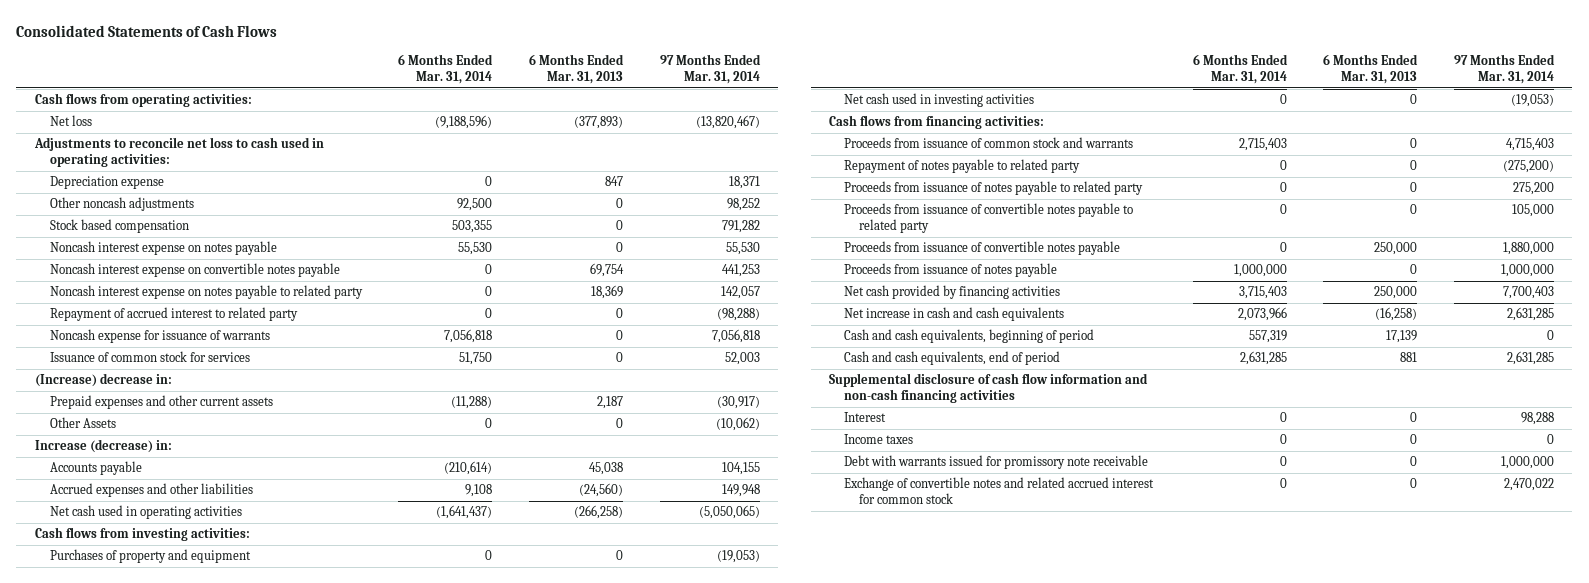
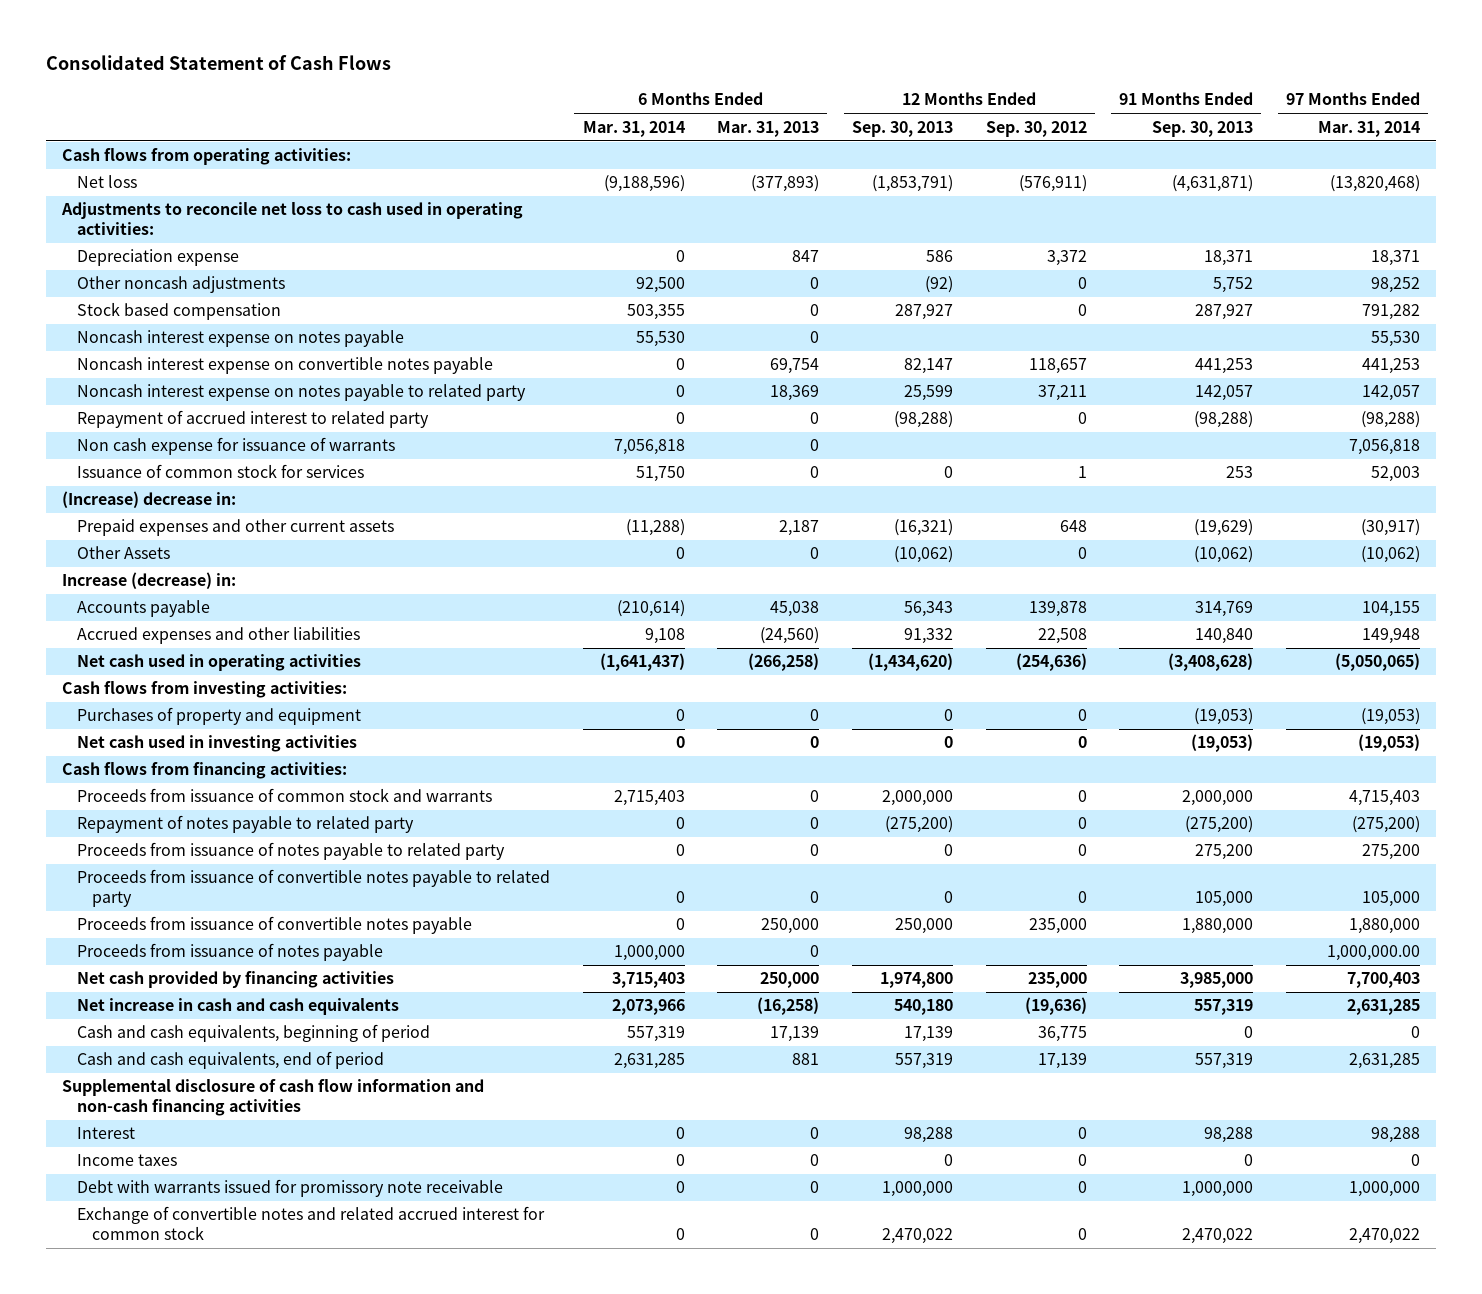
- Consolidated Statements of Cash Flows
+ Consolidated Statement of Cash Flows
- | 6 Months Ended Mar. 31, 2014 | 6 Months Ended Mar. 31, 2013 | 97 Months Ended Mar. 31, 2014
+ | 6 Months Ended Mar. 31, 2014 | 6 Months Ended Mar. 31, 2013 | 12 Months Ended Sep. 30, 2013 | 12 Months Ended Sep. 30, 2012 | 91 Months Ended Sep. 30, 2013 | 97 Months Ended Mar. 31, 2014
- Net loss | (9,188,596) | (377,893) | (13,820,467)
+ Net loss | (9,188,596) | (377,893) | (1,853,791) | (576,911) | (4,631,871) | (13,820,468)
- Noncash expense for issuance of warrants | 7,056,818 | 0 | 7,056,818
+ Non cash expense for issuance of warrants | 7,056,818 | 0 | | | | 7,056,818
- Proceeds from issuance of notes payable | 1,000,000 | 0 | 1,000,000
+ Proceeds from issuance of notes payable | 1,000,000 | 0 | | | | 1,000,000.00

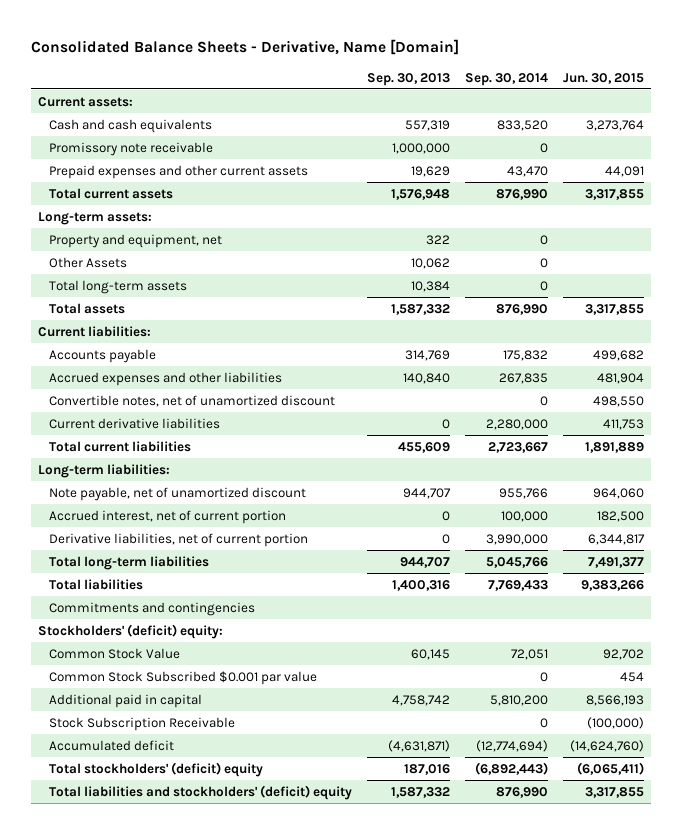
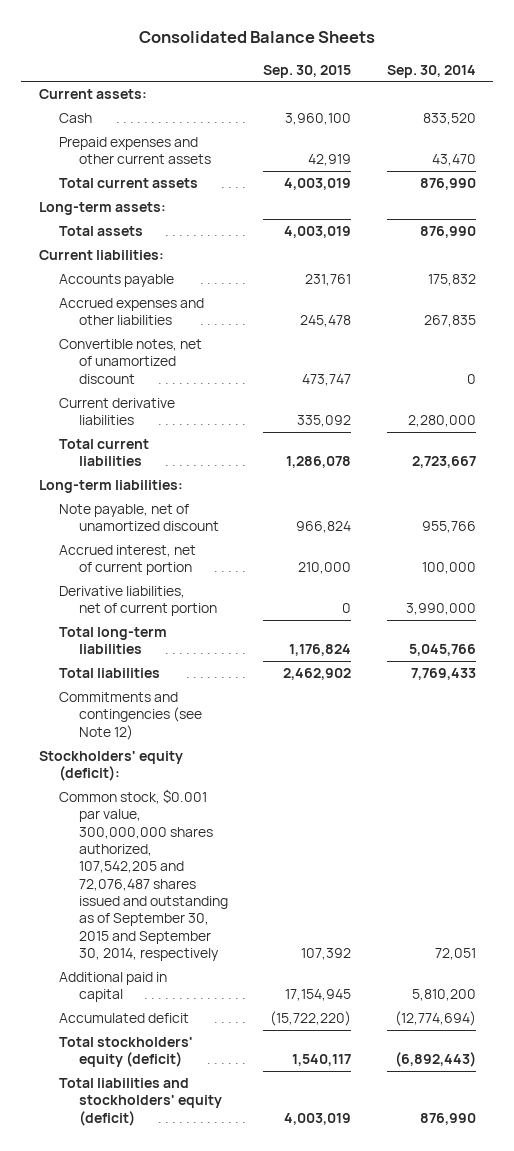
- Consolidated Balance Sheets - Derivative, Name [Domain]
+ Consolidated Balance Sheets
- | Sep. 30, 2013 | Sep. 30, 2014 | Jun. 30, 2015
+ | Sep. 30, 2015 | Sep. 30, 2014
- Cash and cash equivalents | 557,319 | 833,520 | 3,273,764
- Promissory note receivable | 1,000,000 | 0 |
+ Cash | 3,960,100 | 833,520
- Property and equipment, net | 322 | 0 |
- Other Assets | 10,062 | 0 |
- Total long-term assets | 10,384 | 0 |
- Commitments and contingencies
- Stockholders' (deficit) equity:
- Common Stock Value | 60,145 | 72,051 | 92,702
- Common Stock Subscribed $0.001 par value | | 0 | 454
+ Commitments and contingencies (see Note 12)
+ Stockholders' equity (deficit):
+ Common stock, $0.001 par value, 300,000,000 shares authorized, 107,542,205 and 72,076,487 shares issued and outstanding as of September 30, 2015 and September 30, 2014, respectively | 107,392 | 72,051
- Stock Subscription Receivable | | 0 | (100,000)
- Total stockholders' (deficit) equity | 187,016 | (6,892,443) | (6,065,411)
- Total liabilities and stockholders' (deficit) equity | 1,587,332 | 876,990 | 3,317,855
+ Total stockholders' equity (deficit) | 1,540,117 | (6,892,443)
+ Total liabilities and stockholders' equity (deficit) | 4,003,019 | 876,990

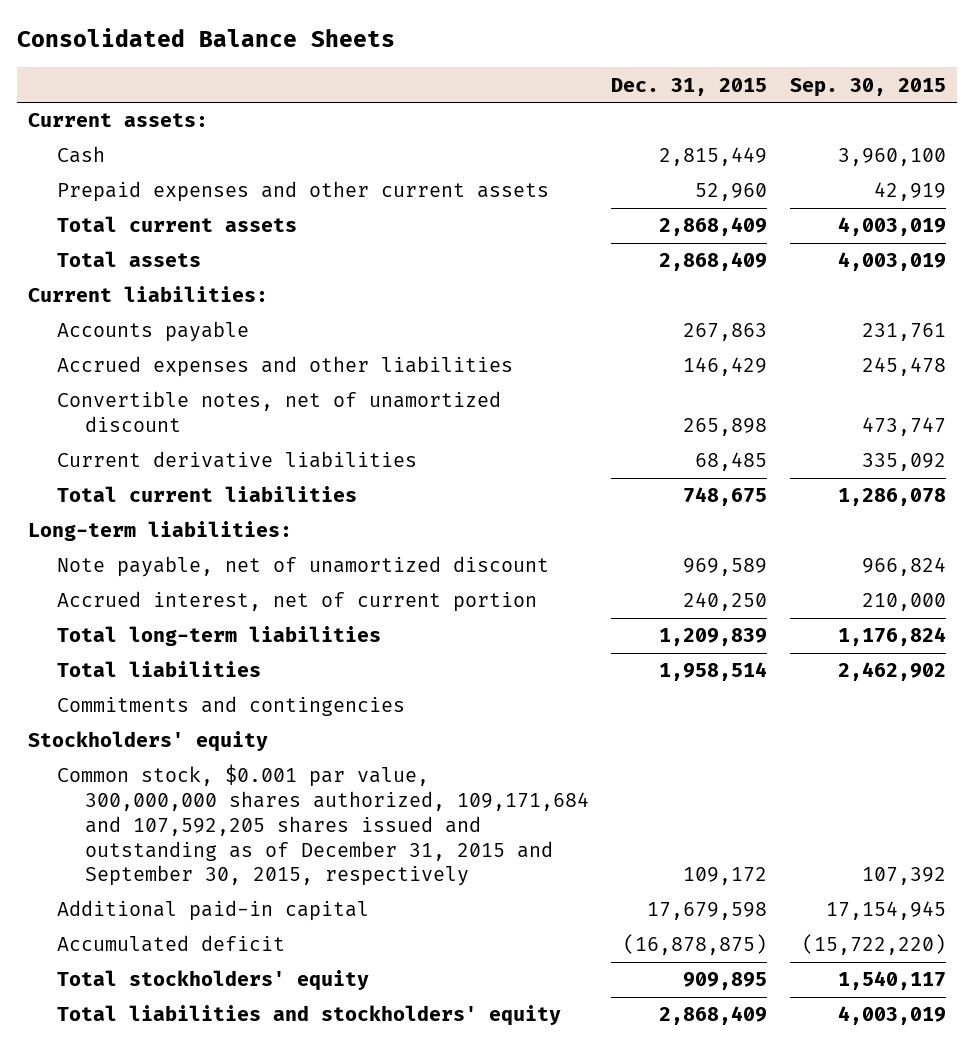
- | Sep. 30, 2015 | Sep. 30, 2014
+ | Dec. 31, 2015 | Sep. 30, 2015
- Long-term assets:
- Derivative liabilities, net of current portion | 0 | 3,990,000
- Commitments and contingencies (see Note 12)
- Stockholders' equity (deficit):
- Common stock, $0.001 par value, 300,000,000 shares authorized, 107,542,205 and 72,076,487 shares issued and outstanding as of September 30, 2015 and September 30, 2014, respectively | 107,392 | 72,051
- Additional paid in capital | 17,154,945 | 5,810,200
+ Commitments and contingencies
+ Stockholders' equity
+ Common stock, $0.001 par value, 300,000,000 shares authorized, 109,171,684 and 107,592,205 shares issued and outstanding as of December 31, 2015 and September 30, 2015, respectively | 109,172 | 107,392
+ Additional paid-in capital | 17,679,598 | 17,154,945
- Total stockholders' equity (deficit) | 1,540,117 | (6,892,443)
- Total liabilities and stockholders' equity (deficit) | 4,003,019 | 876,990
+ Total stockholders' equity | 909,895 | 1,540,117
+ Total liabilities and stockholders' equity | 2,868,409 | 4,003,019

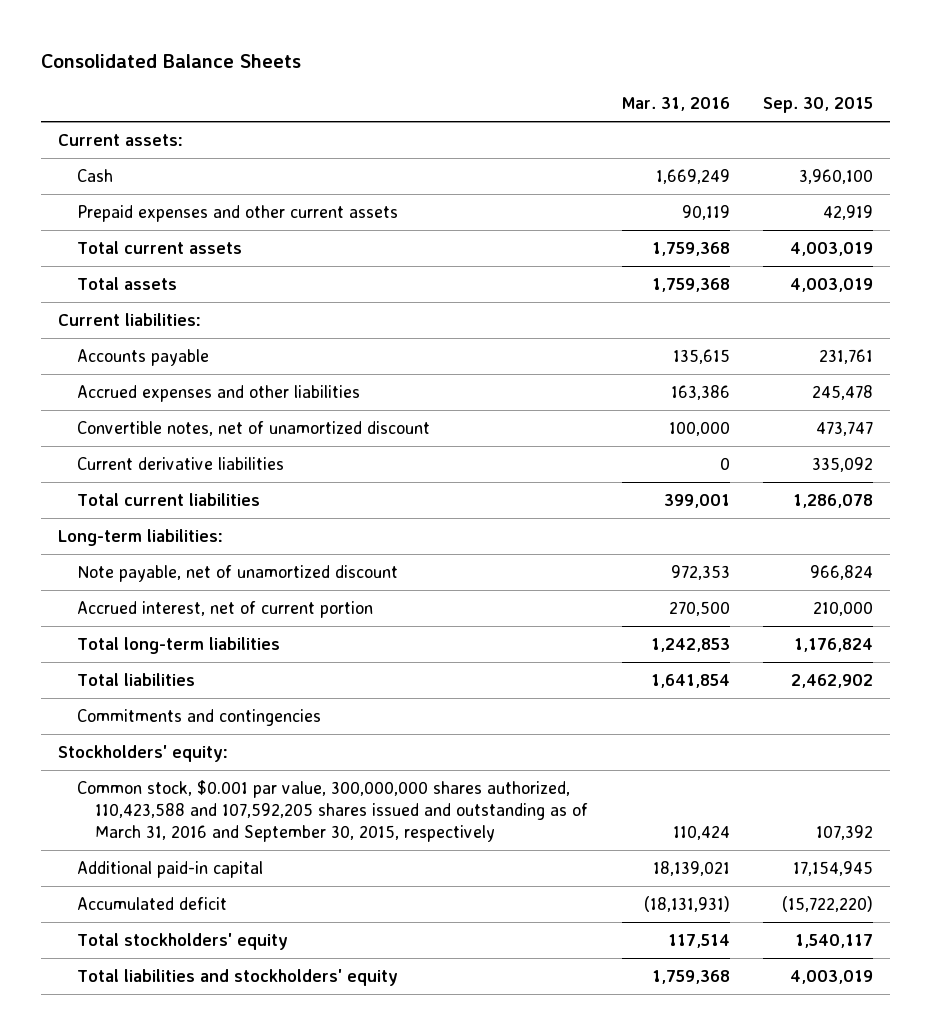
- | Dec. 31, 2015 | Sep. 30, 2015
+ | Mar. 31, 2016 | Sep. 30, 2015
- Stockholders' equity
- Common stock, $0.001 par value, 300,000,000 shares authorized, 109,171,684 and 107,592,205 shares issued and outstanding as of December 31, 2015 and September 30, 2015, respectively | 109,172 | 107,392
+ Stockholders' equity:
+ Common stock, $0.001 par value, 300,000,000 shares authorized, 110,423,588 and 107,592,205 shares issued and outstanding as of March 31, 2016 and September 30, 2015, respectively | 110,424 | 107,392

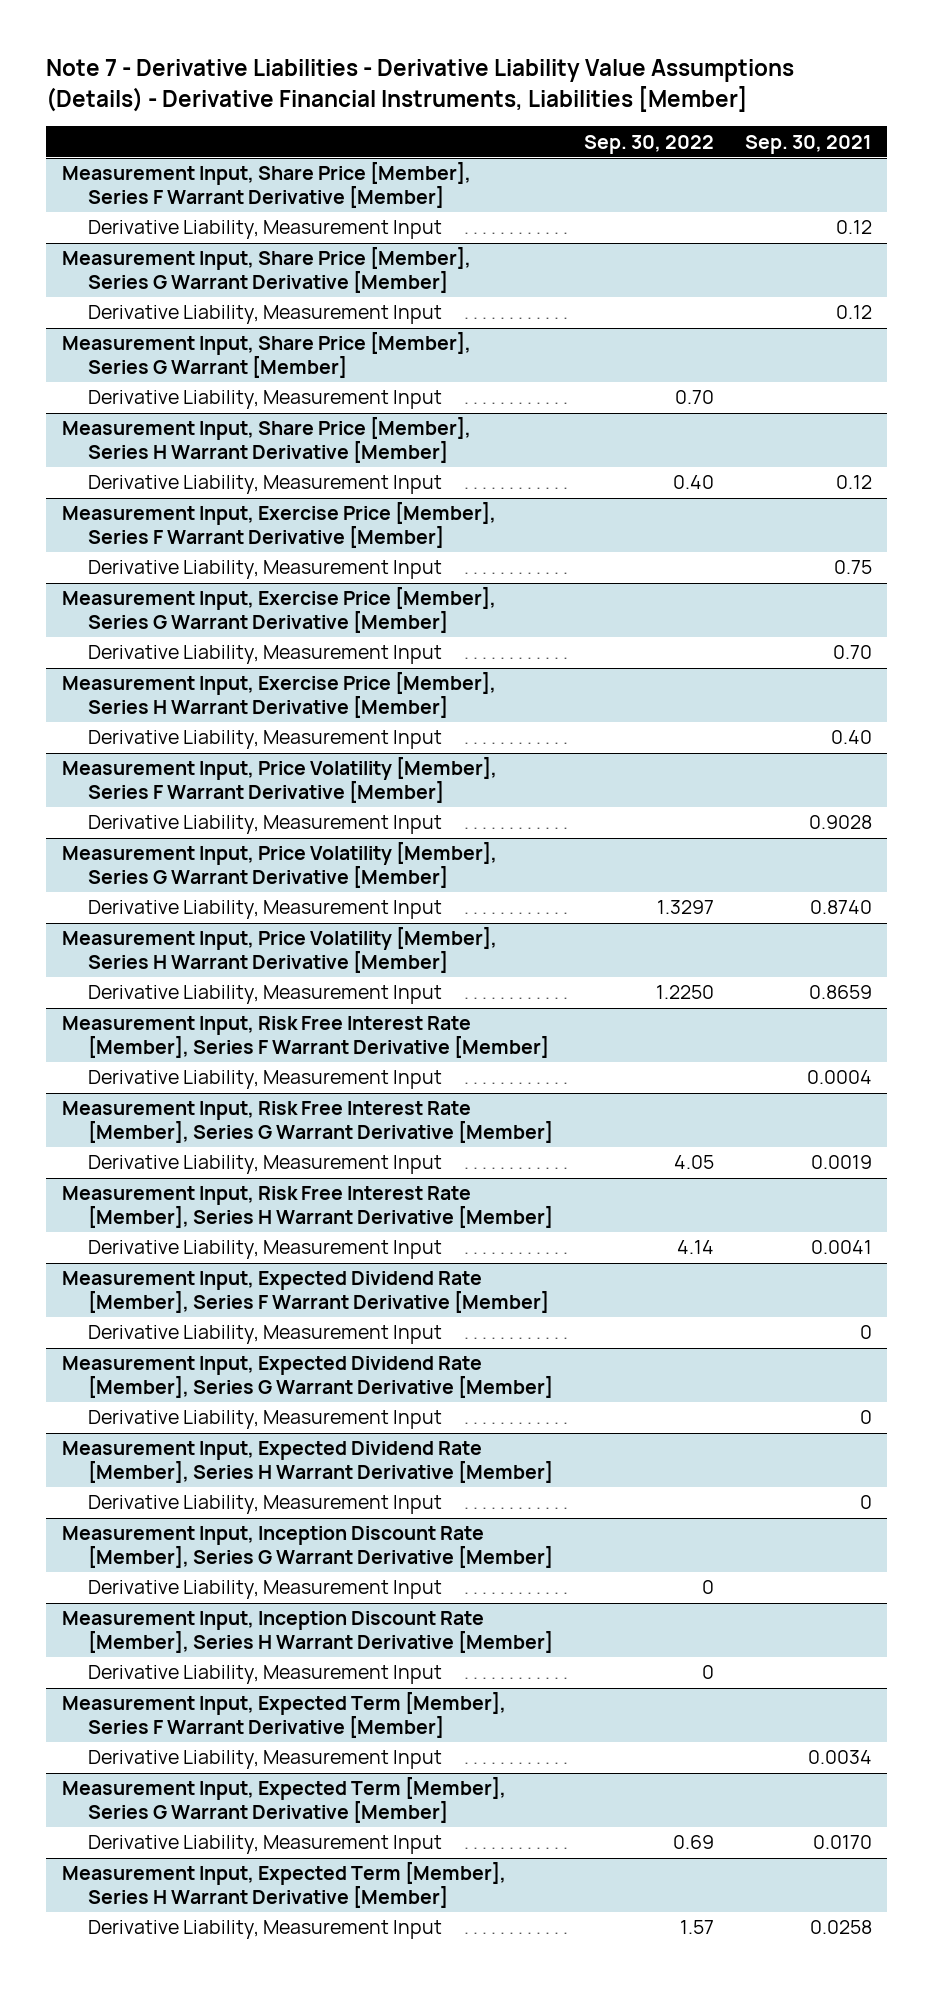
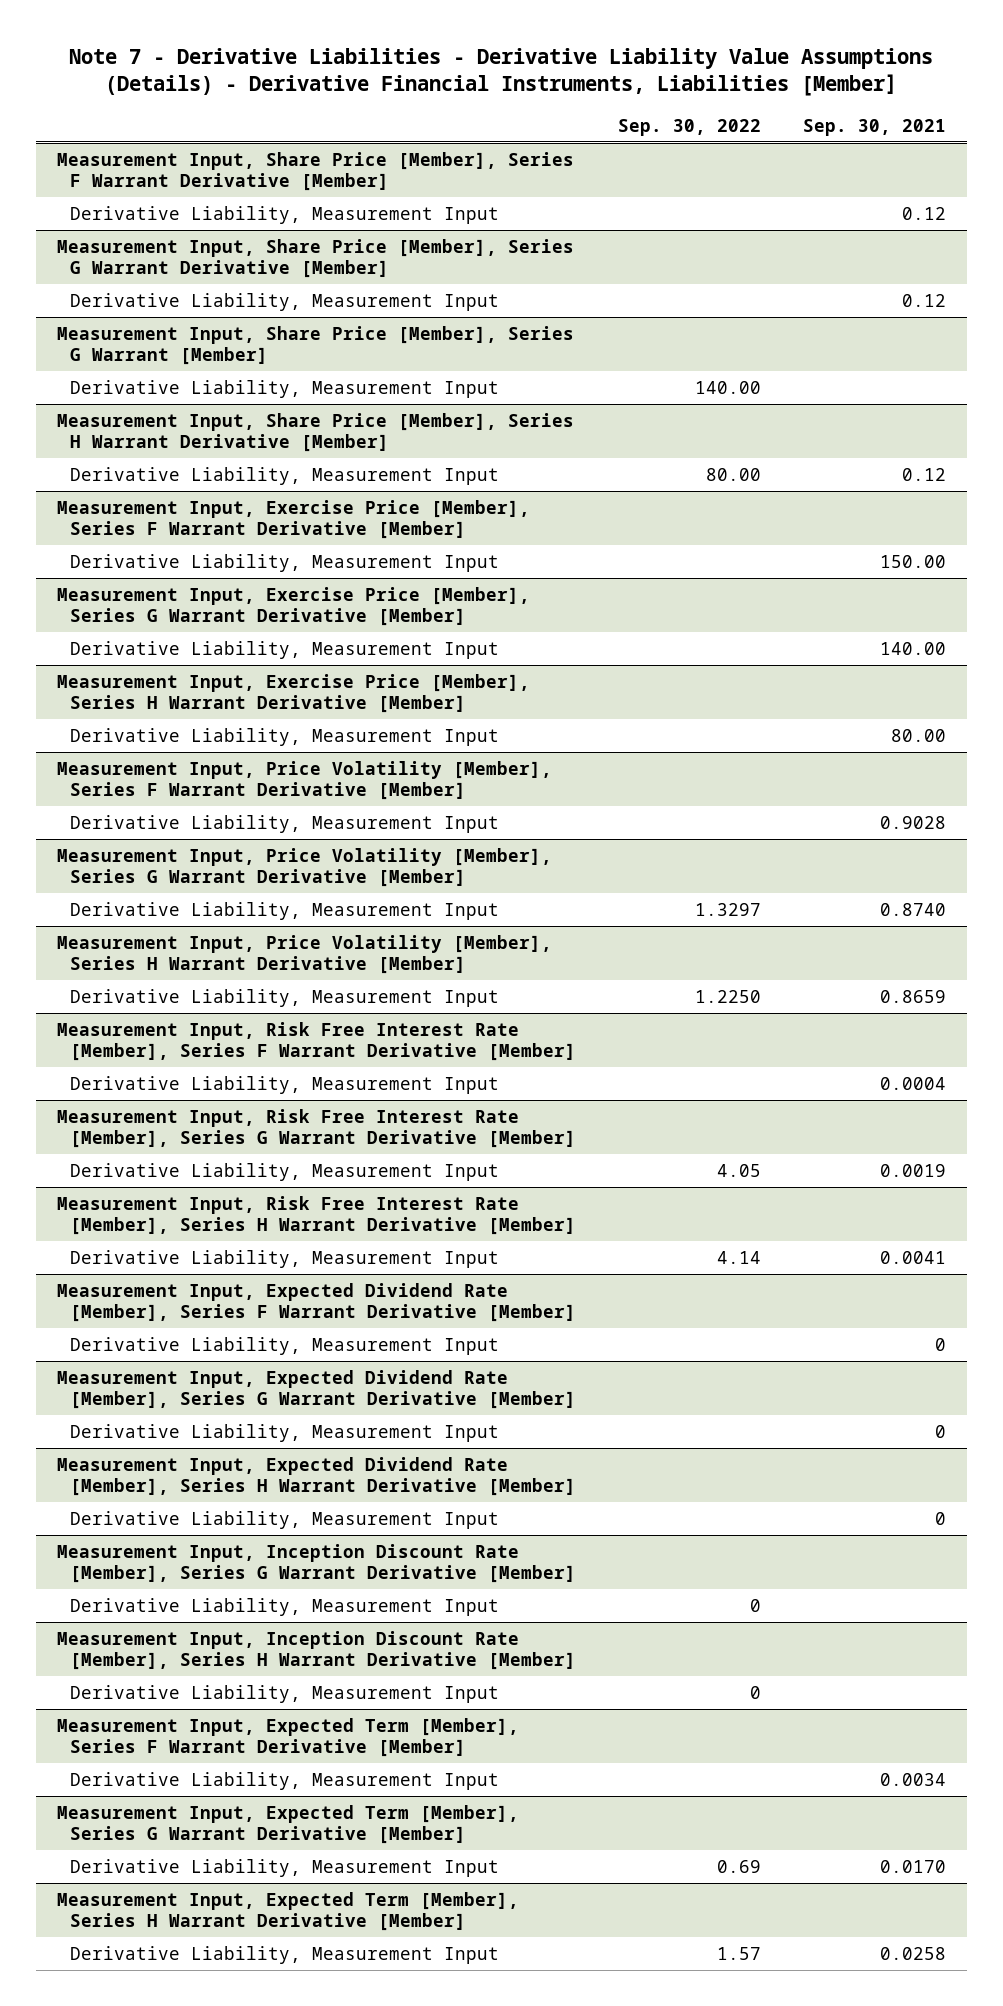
@ Measurement Input, Share Price [Member], Series G Warrant [Member]
- Derivative Liability, Measurement Input | 0.70 |
+ Derivative Liability, Measurement Input | 140.00 |
@ Measurement Input, Share Price [Member], Series H Warrant Derivative [Member]
- Derivative Liability, Measurement Input | 0.40 | 0.12
+ Derivative Liability, Measurement Input | 80.00 | 0.12
@ Measurement Input, Exercise Price [Member], Series F Warrant Derivative [Member]
- Derivative Liability, Measurement Input | | 0.75
+ Derivative Liability, Measurement Input | | 150.00
@ Measurement Input, Exercise Price [Member], Series G Warrant Derivative [Member]
- Derivative Liability, Measurement Input | | 0.70
+ Derivative Liability, Measurement Input | | 140.00
@ Measurement Input, Exercise Price [Member], Series H Warrant Derivative [Member]
- Derivative Liability, Measurement Input | | 0.40
+ Derivative Liability, Measurement Input | | 80.00

